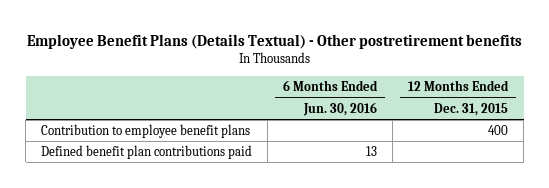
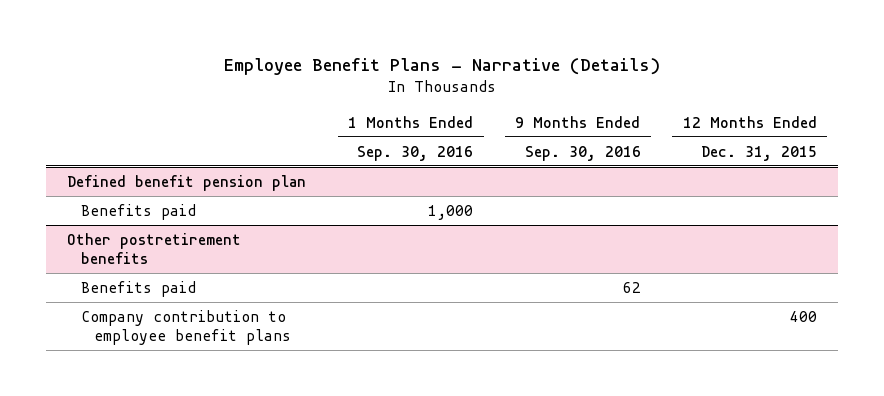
- Employee Benefit Plans (Details Textual) - Other postretirement benefits
+ Employee Benefit Plans - Narrative (Details)
- | 6 Months Ended Jun. 30, 2016 | 12 Months Ended Dec. 31, 2015
+ | 1 Months Ended Sep. 30, 2016 | 9 Months Ended Sep. 30, 2016 | 12 Months Ended Dec. 31, 2015
- Contribution to employee benefit plans | | 400
- Defined benefit plan contributions paid | 13 |
+ Defined benefit pension plan
+ Benefits paid | 1,000 | |
+ Other postretirement benefits
+ Benefits paid | | 62 |
+ Company contribution to employee benefit plans | | | 400

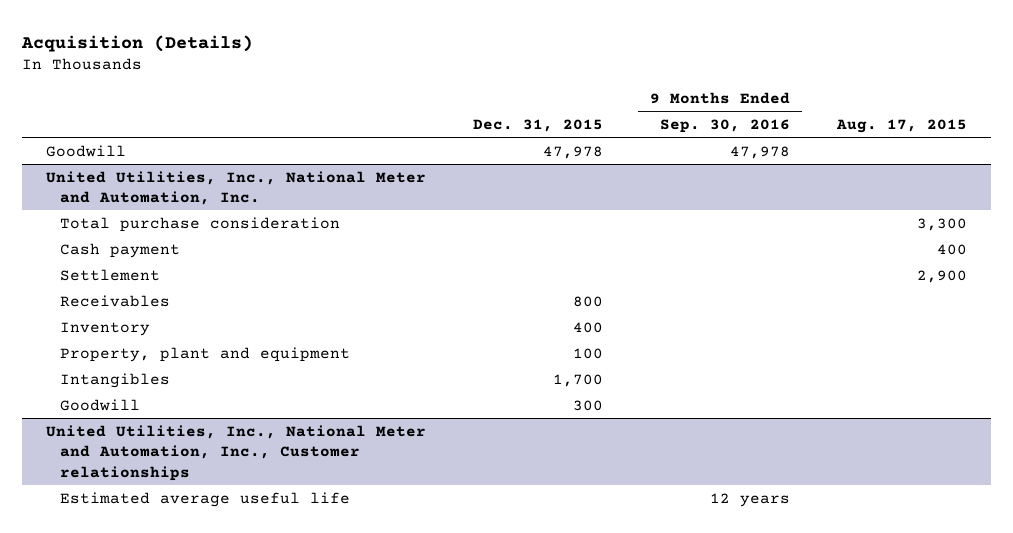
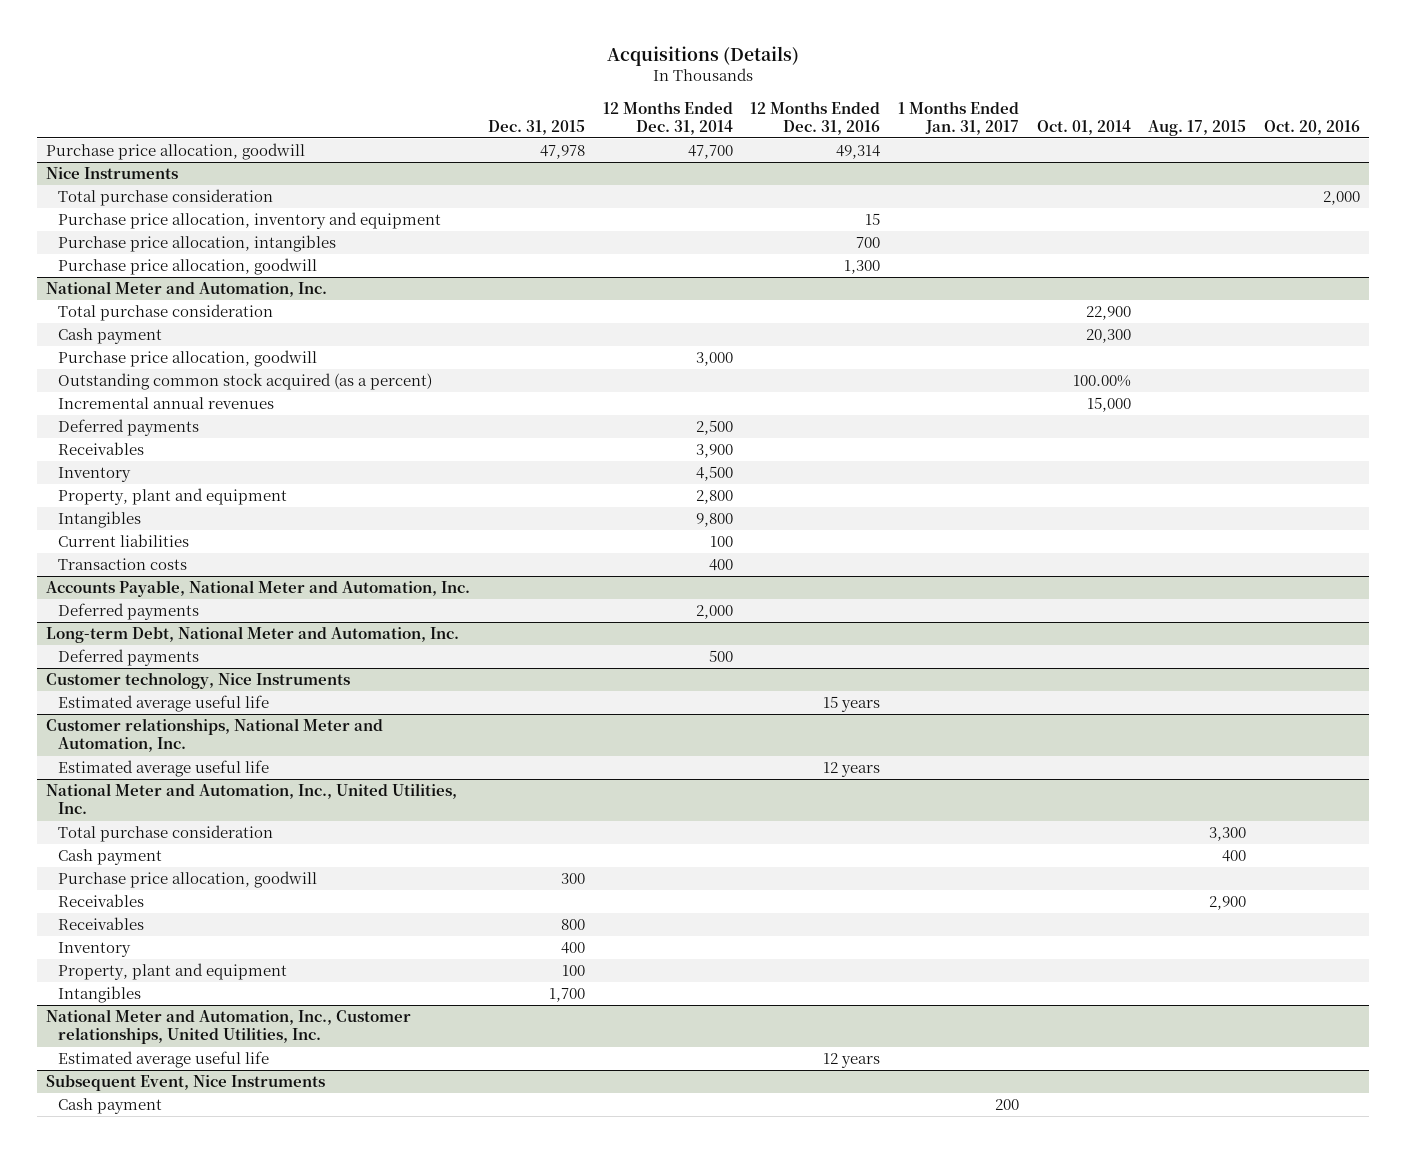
- Acquisition (Details)
+ Acquisitions (Details)
- | Dec. 31, 2015 | 9 Months Ended Sep. 30, 2016 | Aug. 17, 2015
+ | Dec. 31, 2015 | 12 Months Ended Dec. 31, 2014 | 12 Months Ended Dec. 31, 2016 | 1 Months Ended Jan. 31, 2017 | Oct. 01, 2014 | Aug. 17, 2015 | Oct. 20, 2016
- Goodwill | 47,978 | 47,978 |
- United Utilities, Inc., National Meter and Automation, Inc.
+ Purchase price allocation, goodwill | 47,978 | 47,700 | 49,314 | | | |
+ Nice Instruments
+ Total purchase consideration | | | | | | | 2,000
+ Purchase price allocation, inventory and equipment | | | 15 | | | |
+ Purchase price allocation, intangibles | | | 700 | | | |
+ Purchase price allocation, goodwill | | | 1,300 | | | |
+ National Meter and Automation, Inc.
+ Total purchase consideration | | | | | 22,900 | |
+ Cash payment | | | | | 20,300 | |
+ Purchase price allocation, goodwill | | 3,000 | | | | |
+ Outstanding common stock acquired (as a percent) | | | | | 100.00% | |
+ Incremental annual revenues | | | | | 15,000 | |
+ Deferred payments | | 2,500 | | | | |
+ Receivables | | 3,900 | | | | |
+ Inventory | | 4,500 | | | | |
+ Property, plant and equipment | | 2,800 | | | | |
+ Intangibles | | 9,800 | | | | |
+ Current liabilities | | 100 | | | | |
+ Transaction costs | | 400 | | | | |
+ Accounts Payable, National Meter and Automation, Inc.
+ Deferred payments | | 2,000 | | | | |
+ Long-term Debt, National Meter and Automation, Inc.
+ Deferred payments | | 500 | | | | |
+ Customer technology, Nice Instruments
+ Estimated average useful life | | | 15 years | | | |
+ Customer relationships, National Meter and Automation, Inc.
+ Estimated average useful life | | | 12 years | | | |
+ National Meter and Automation, Inc., United Utilities, Inc.
- Settlement | | | 2,900
+ Purchase price allocation, goodwill | 300 | | | | | |
+ Receivables | | | | | | 2,900 |
- Goodwill | 300 | |
- United Utilities, Inc., National Meter and Automation, Inc., Customer relationships
+ National Meter and Automation, Inc., Customer relationships, United Utilities, Inc.
+ Subsequent Event, Nice Instruments
+ Cash payment | | | | 200 | | |

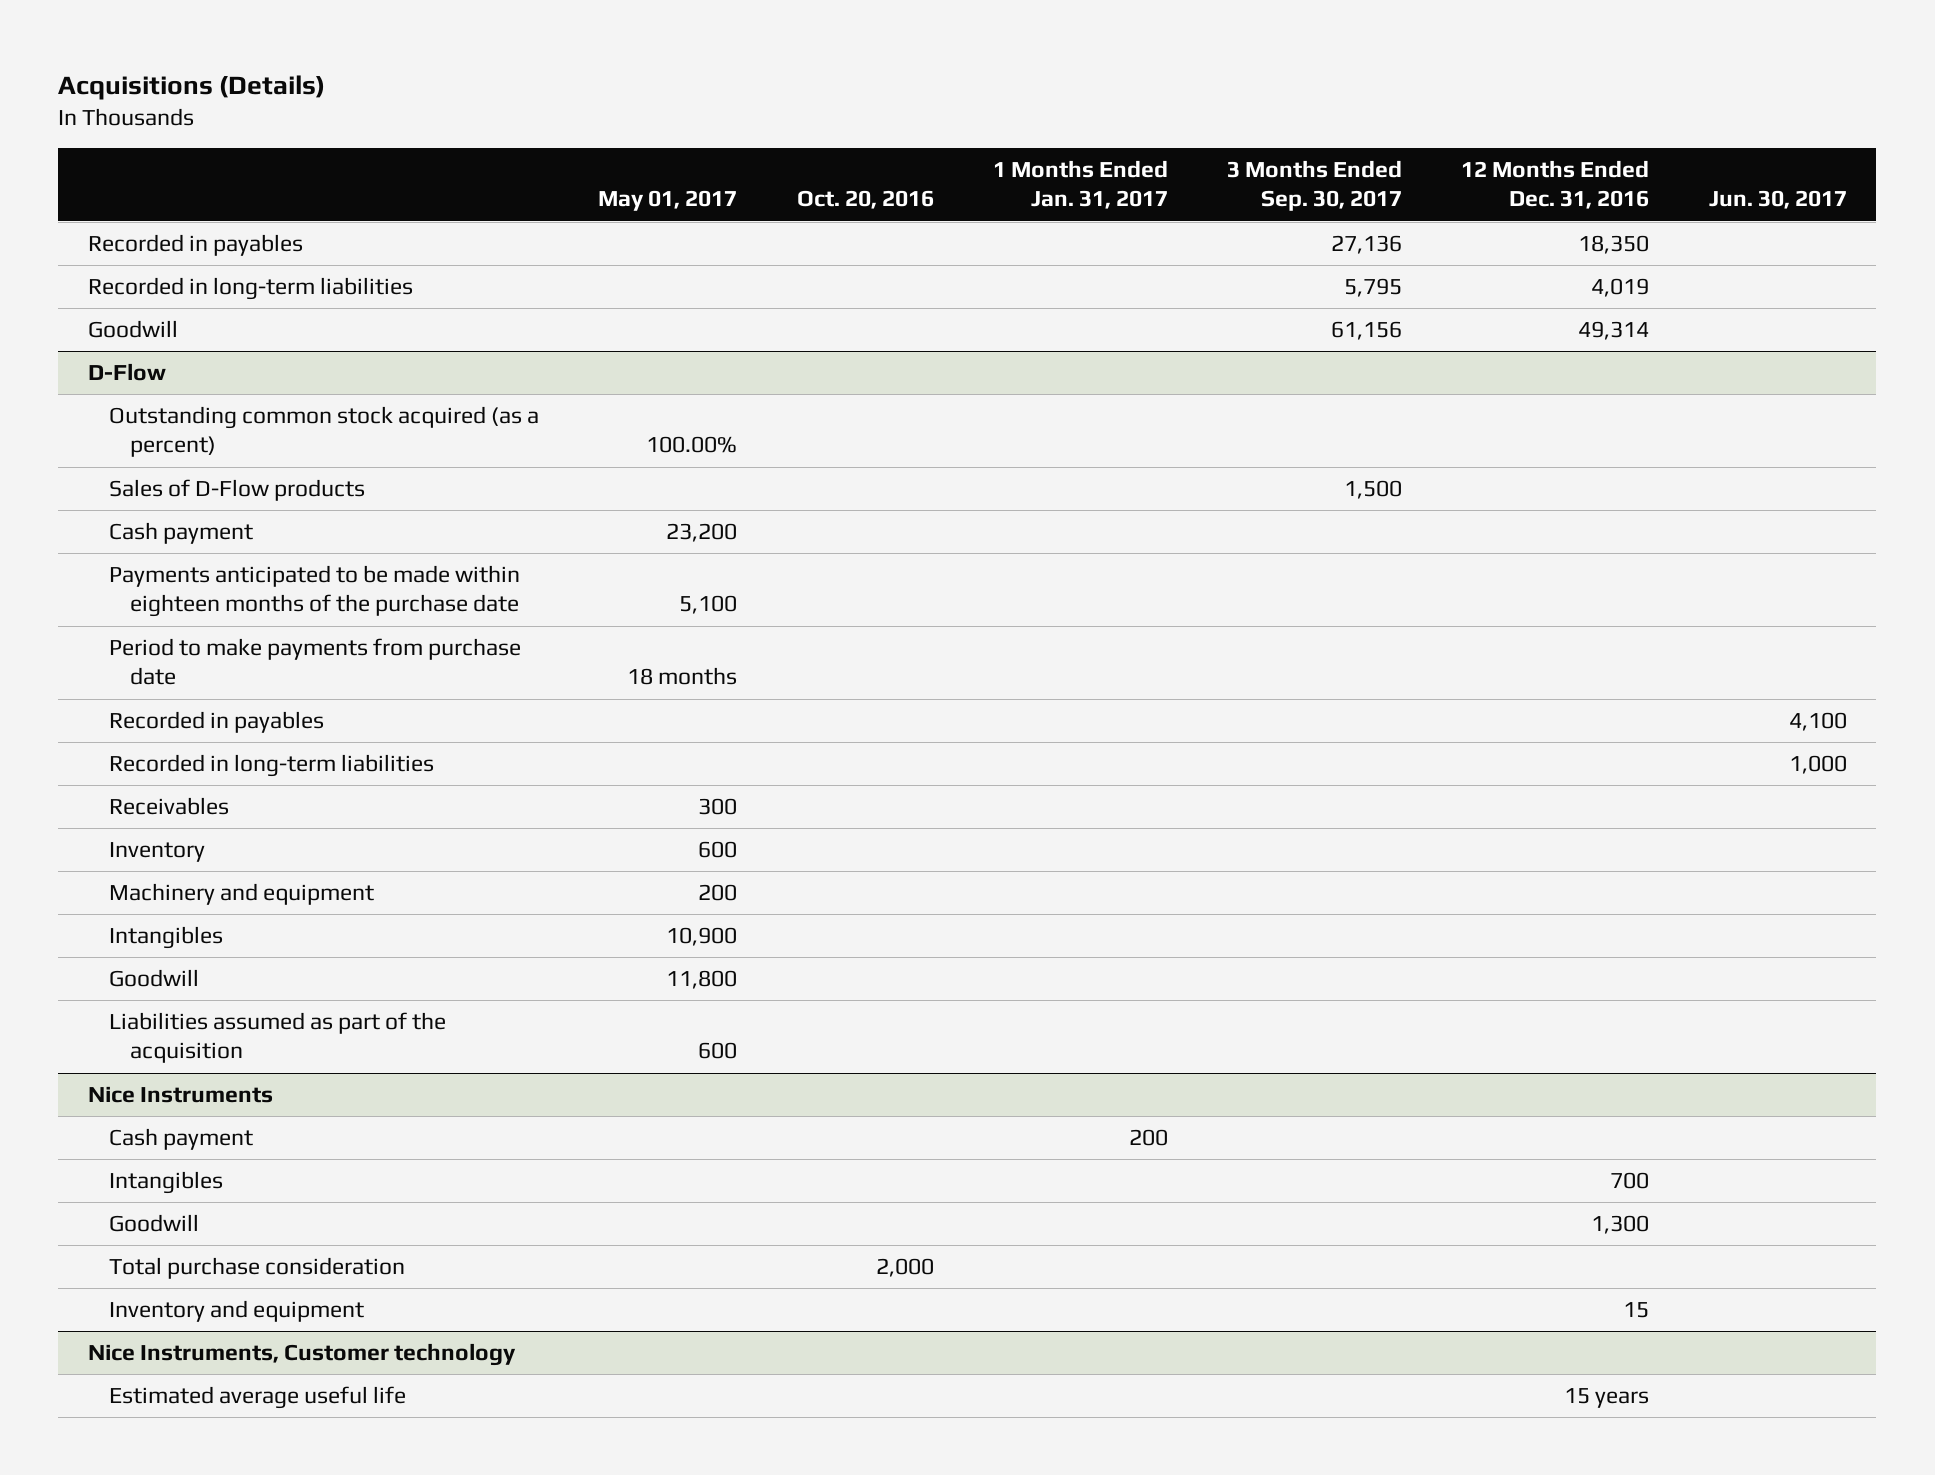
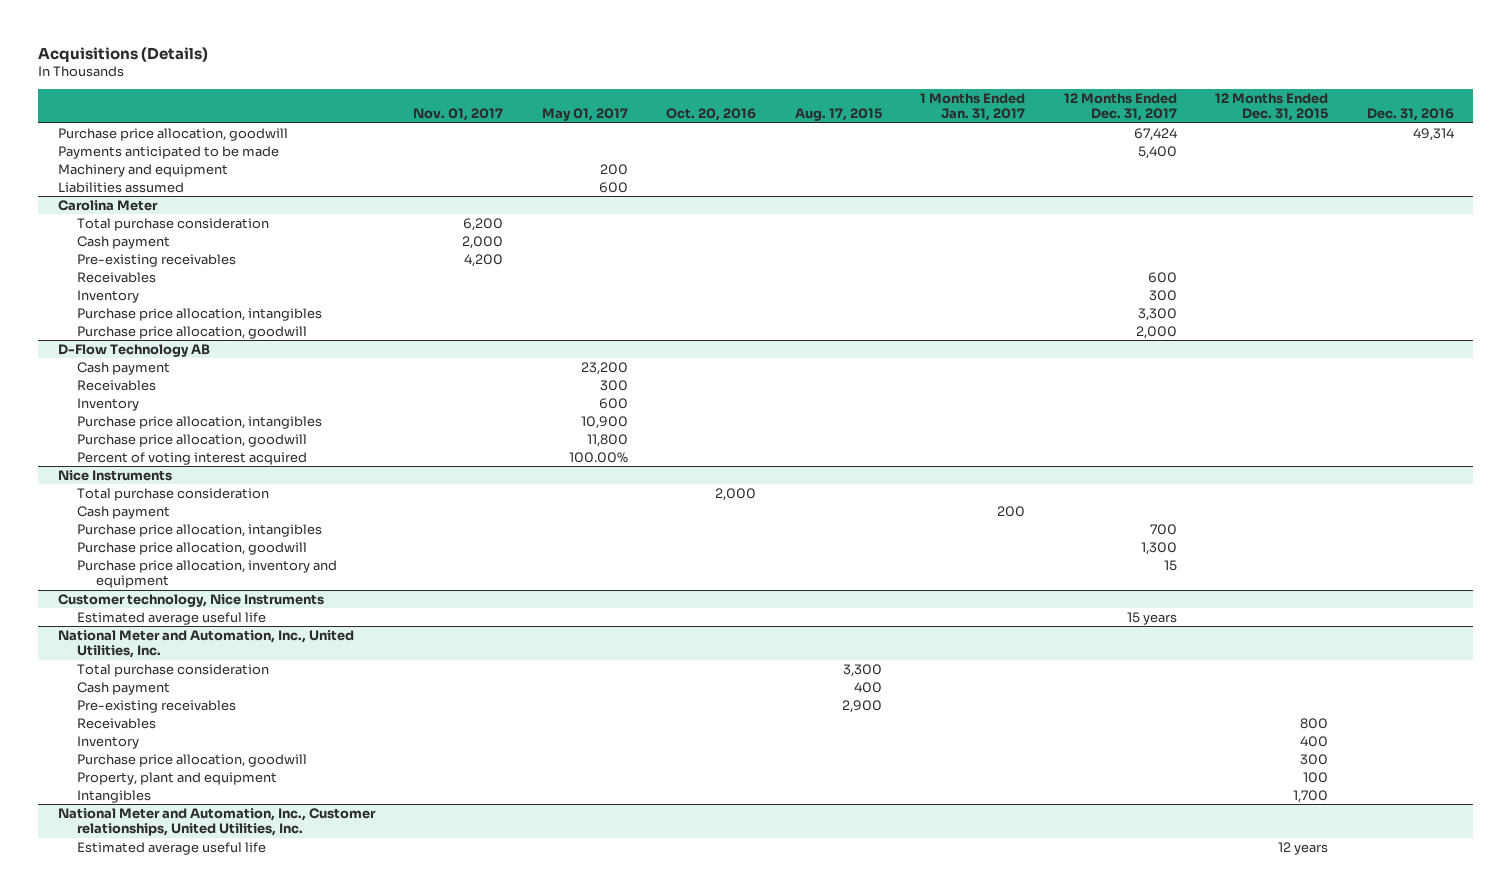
- | May 01, 2017 | Oct. 20, 2016 | 1 Months Ended Jan. 31, 2017 | 3 Months Ended Sep. 30, 2017 | 12 Months Ended Dec. 31, 2016 | Jun. 30, 2017
+ | Nov. 01, 2017 | May 01, 2017 | Oct. 20, 2016 | Aug. 17, 2015 | 1 Months Ended Jan. 31, 2017 | 12 Months Ended Dec. 31, 2017 | 12 Months Ended Dec. 31, 2015 | Dec. 31, 2016
- Recorded in payables | | | | 27,136 | 18,350 |
- Recorded in long-term liabilities | | | | 5,795 | 4,019 |
- Goodwill | | | | 61,156 | 49,314 |
- D-Flow
- Outstanding common stock acquired (as a percent) | 100.00% | | | | |
- Sales of D-Flow products | | | | 1,500 | |
+ Purchase price allocation, goodwill | | | | | | 67,424 | | 49,314
+ Payments anticipated to be made | | | | | | 5,400 | |
+ Machinery and equipment | | 200 | | | | | |
+ Liabilities assumed | | 600 | | | | | |
+ Carolina Meter
+ Total purchase consideration | 6,200 | | | | | | |
+ Cash payment | 2,000 | | | | | | |
+ Pre-existing receivables | 4,200 | | | | | | |
+ Receivables | | | | | | 600 | |
+ Inventory | | | | | | 300 | |
+ Purchase price allocation, intangibles | | | | | | 3,300 | |
+ Purchase price allocation, goodwill | | | | | | 2,000 | |
+ D-Flow Technology AB
- Payments anticipated to be made within eighteen months of the purchase date | 5,100 | | | | |
- Period to make payments from purchase date | 18 months | | | | |
- Recorded in payables | | | | | | 4,100
- Recorded in long-term liabilities | | | | | | 1,000
- Machinery and equipment | 200 | | | | |
- Intangibles | 10,900 | | | | |
- Goodwill | 11,800 | | | | |
- Liabilities assumed as part of the acquisition | 600 | | | | |
+ Purchase price allocation, intangibles | | 10,900 | | | | | |
+ Purchase price allocation, goodwill | | 11,800 | | | | | |
+ Percent of voting interest acquired | | 100.00% | | | | | |
@ Nice Instruments
- Intangibles | | | | | 700 |
- Goodwill | | | | | 1,300 |
- Inventory and equipment | | | | | 15 |
- Nice Instruments, Customer technology
@ Nice Instruments
moved down: Cash payment | | | | | 200 | | |
+ Purchase price allocation, intangibles | | | | | | 700 | |
+ Purchase price allocation, goodwill | | | | | | 1,300 | |
+ Purchase price allocation, inventory and equipment | | | | | | 15 | |
+ Customer technology, Nice Instruments
+ National Meter and Automation, Inc., United Utilities, Inc.
+ Total purchase consideration | | | | 3,300 | | | |
+ Cash payment | | | | 400 | | | |
+ Pre-existing receivables | | | | 2,900 | | | |
+ Receivables | | | | | | | 800 |
+ Inventory | | | | | | | 400 |
+ Purchase price allocation, goodwill | | | | | | | 300 |
+ Property, plant and equipment | | | | | | | 100 |
+ Intangibles | | | | | | | 1,700 |
+ National Meter and Automation, Inc., Customer relationships, United Utilities, Inc.
+ Estimated average useful life | | | | | | | 12 years |

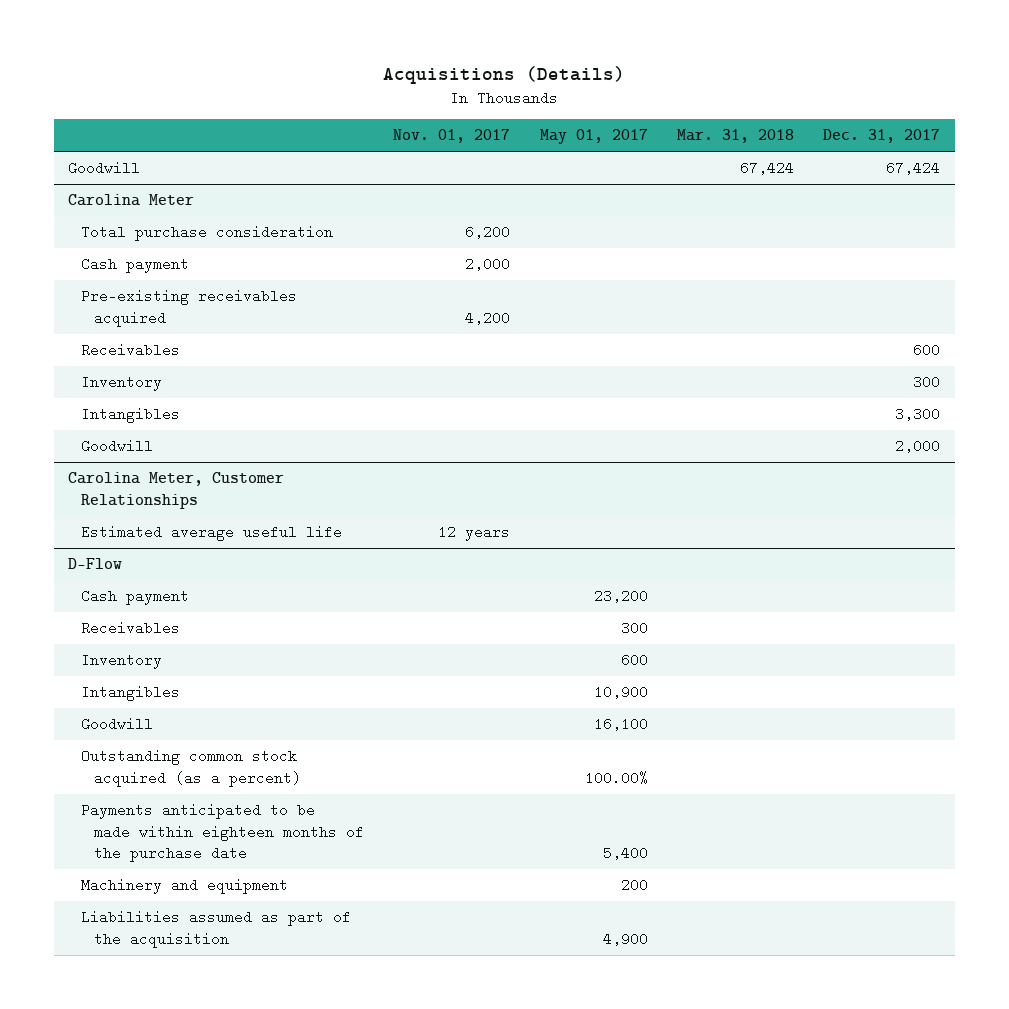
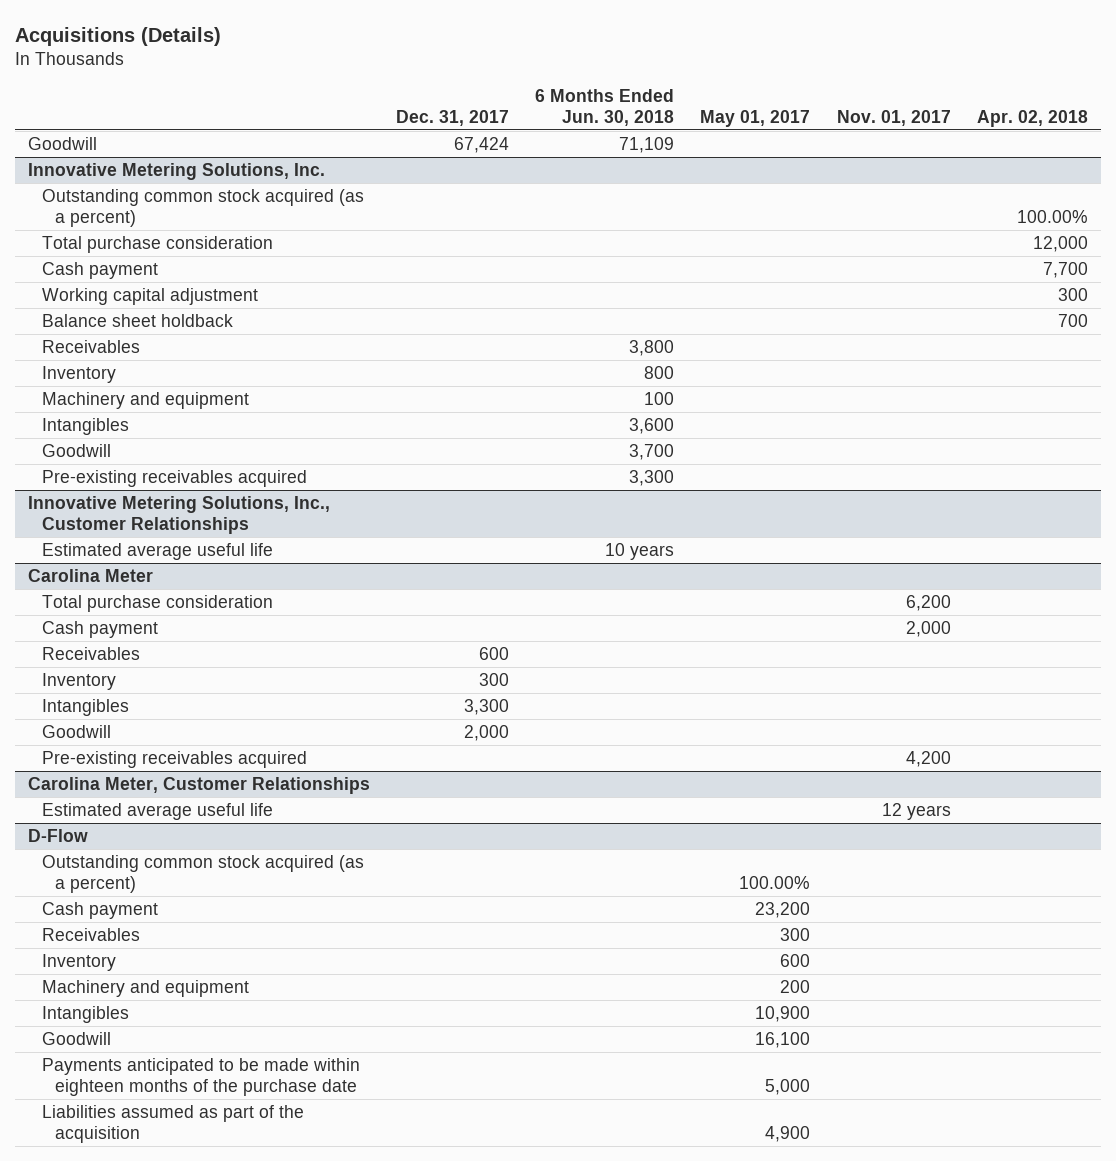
- | Nov. 01, 2017 | May 01, 2017 | Mar. 31, 2018 | Dec. 31, 2017
+ | Dec. 31, 2017 | 6 Months Ended Jun. 30, 2018 | May 01, 2017 | Nov. 01, 2017 | Apr. 02, 2018
+ Innovative Metering Solutions, Inc.
+ Outstanding common stock acquired (as a percent) | | | | | 100.00%
+ Total purchase consideration | | | | | 12,000
+ Cash payment | | | | | 7,700
+ Working capital adjustment | | | | | 300
+ Balance sheet holdback | | | | | 700
+ Receivables | | 3,800 | | |
+ Inventory | | 800 | | |
+ Machinery and equipment | | 100 | | |
+ Intangibles | | 3,600 | | |
+ Goodwill | | 3,700 | | |
+ Pre-existing receivables acquired | | 3,300 | | |
+ Innovative Metering Solutions, Inc., Customer Relationships
+ Estimated average useful life | | 10 years | | |
@ Carolina Meter
moved down: Pre-existing receivables acquired | | | | 4,200 |
@ D-Flow
moved up: Outstanding common stock acquired (as a percent) | | | 100.00% | |
moved up: Machinery and equipment | | | 200 | |
- Payments anticipated to be made within eighteen months of the purchase date | | 5,400 | |
+ Payments anticipated to be made within eighteen months of the purchase date | | | 5,000 | |

